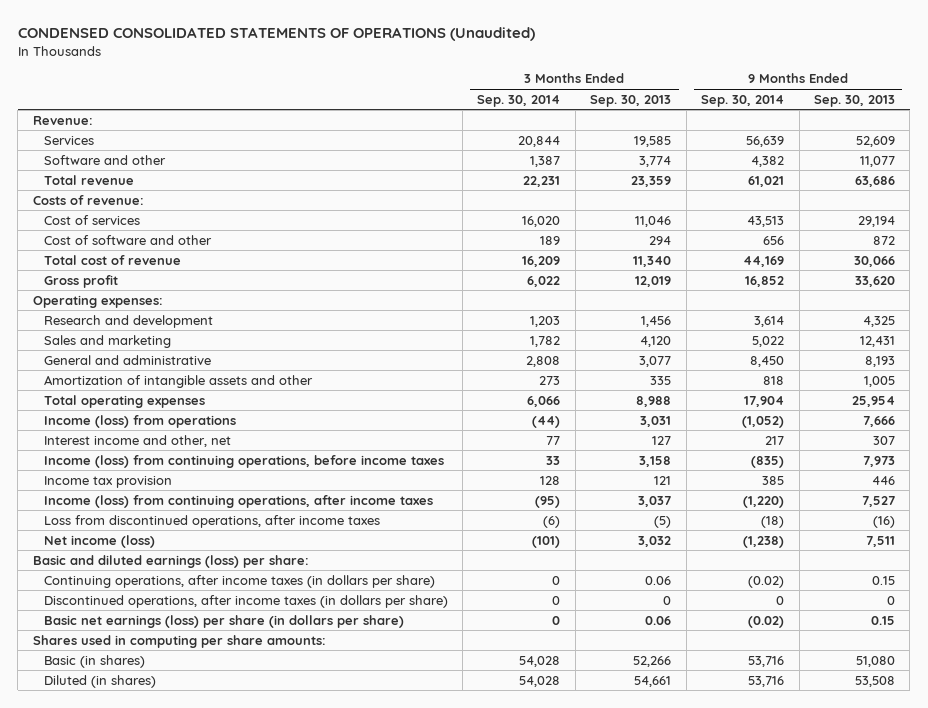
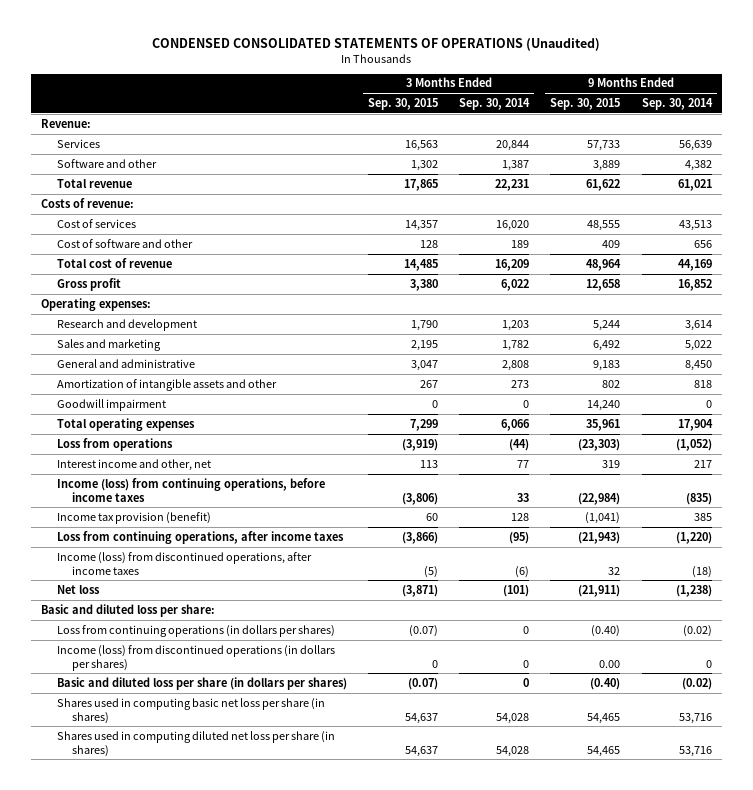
- | 3 Months Ended Sep. 30, 2014 | 3 Months Ended Sep. 30, 2013 | 9 Months Ended Sep. 30, 2014 | 9 Months Ended Sep. 30, 2013
+ | 3 Months Ended Sep. 30, 2015 | 3 Months Ended Sep. 30, 2014 | 9 Months Ended Sep. 30, 2015 | 9 Months Ended Sep. 30, 2014
+ Goodwill impairment | 0 | 0 | 14,240 | 0
- Income (loss) from operations | (44) | 3,031 | (1,052) | 7,666
+ Loss from operations | (3,919) | (44) | (23,303) | (1,052)
- Income tax provision | 128 | 121 | 385 | 446
- Income (loss) from continuing operations, after income taxes | (95) | 3,037 | (1,220) | 7,527
- Loss from discontinued operations, after income taxes | (6) | (5) | (18) | (16)
- Net income (loss) | (101) | 3,032 | (1,238) | 7,511
- Basic and diluted earnings (loss) per share:
- Continuing operations, after income taxes (in dollars per share) | 0 | 0.06 | (0.02) | 0.15
- Discontinued operations, after income taxes (in dollars per share) | 0 | 0 | 0 | 0
- Basic net earnings (loss) per share (in dollars per share) | 0 | 0.06 | (0.02) | 0.15
- Shares used in computing per share amounts:
- Basic (in shares) | 54,028 | 52,266 | 53,716 | 51,080
- Diluted (in shares) | 54,028 | 54,661 | 53,716 | 53,508
+ Income tax provision (benefit) | 60 | 128 | (1,041) | 385
+ Loss from continuing operations, after income taxes | (3,866) | (95) | (21,943) | (1,220)
+ Income (loss) from discontinued operations, after income taxes | (5) | (6) | 32 | (18)
+ Net loss | (3,871) | (101) | (21,911) | (1,238)
+ Basic and diluted loss per share:
+ Loss from continuing operations (in dollars per shares) | (0.07) | 0 | (0.40) | (0.02)
+ Income (loss) from discontinued operations (in dollars per shares) | 0 | 0 | 0.00 | 0
+ Basic and diluted loss per share (in dollars per shares) | (0.07) | 0 | (0.40) | (0.02)
+ Shares used in computing basic net loss per share (in shares) | 54,637 | 54,028 | 54,465 | 53,716
+ Shares used in computing diluted net loss per share (in shares) | 54,637 | 54,028 | 54,465 | 53,716

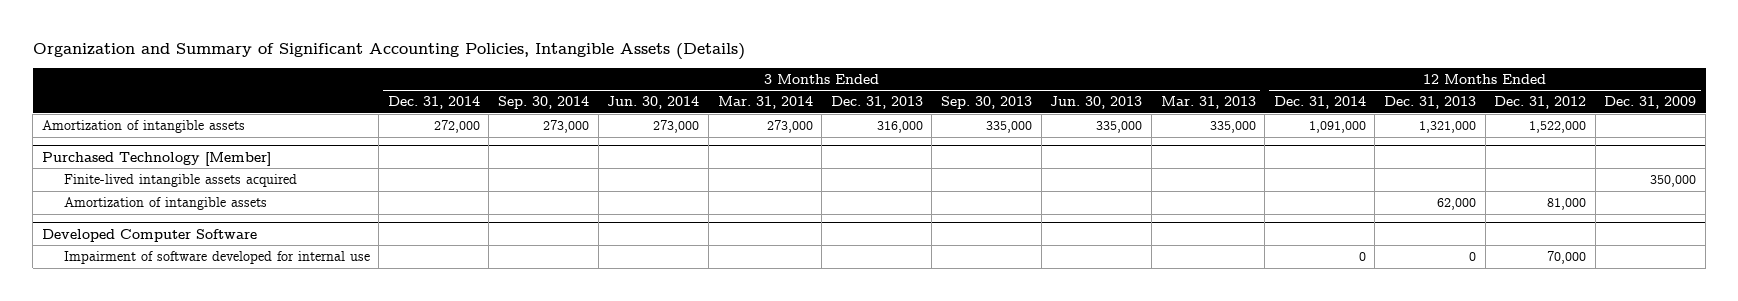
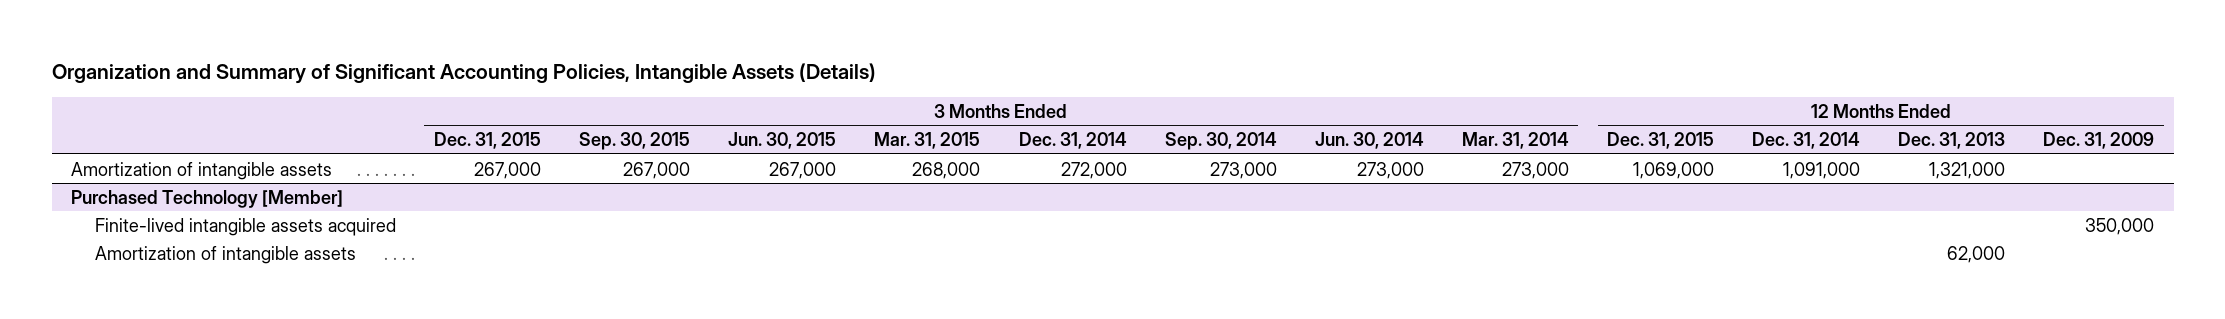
- | 3 Months Ended Dec. 31, 2014 | 3 Months Ended Sep. 30, 2014 | 3 Months Ended Jun. 30, 2014 | 3 Months Ended Mar. 31, 2014 | 3 Months Ended Dec. 31, 2013 | 3 Months Ended Sep. 30, 2013 | 3 Months Ended Jun. 30, 2013 | 3 Months Ended Mar. 31, 2013 | 12 Months Ended Dec. 31, 2014 | 12 Months Ended Dec. 31, 2013 | 12 Months Ended Dec. 31, 2012 | 12 Months Ended Dec. 31, 2009
+ | 3 Months Ended Dec. 31, 2015 | 3 Months Ended Sep. 30, 2015 | 3 Months Ended Jun. 30, 2015 | 3 Months Ended Mar. 31, 2015 | 3 Months Ended Dec. 31, 2014 | 3 Months Ended Sep. 30, 2014 | 3 Months Ended Jun. 30, 2014 | 3 Months Ended Mar. 31, 2014 | 12 Months Ended Dec. 31, 2015 | 12 Months Ended Dec. 31, 2014 | 12 Months Ended Dec. 31, 2013 | 12 Months Ended Dec. 31, 2009
- Developed Computer Software
- Impairment of software developed for internal use | | | | | | | | | 0 | 0 | 70,000 |

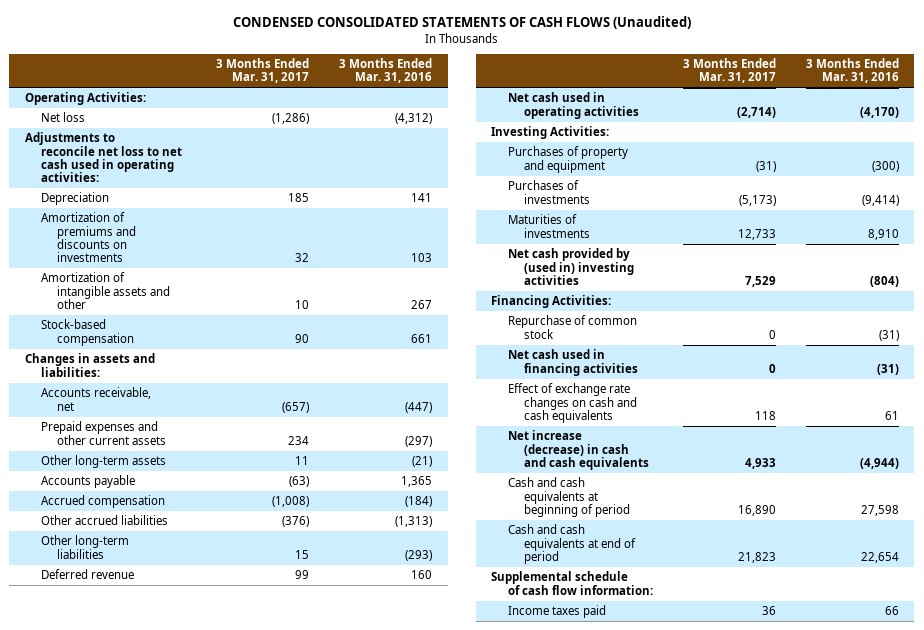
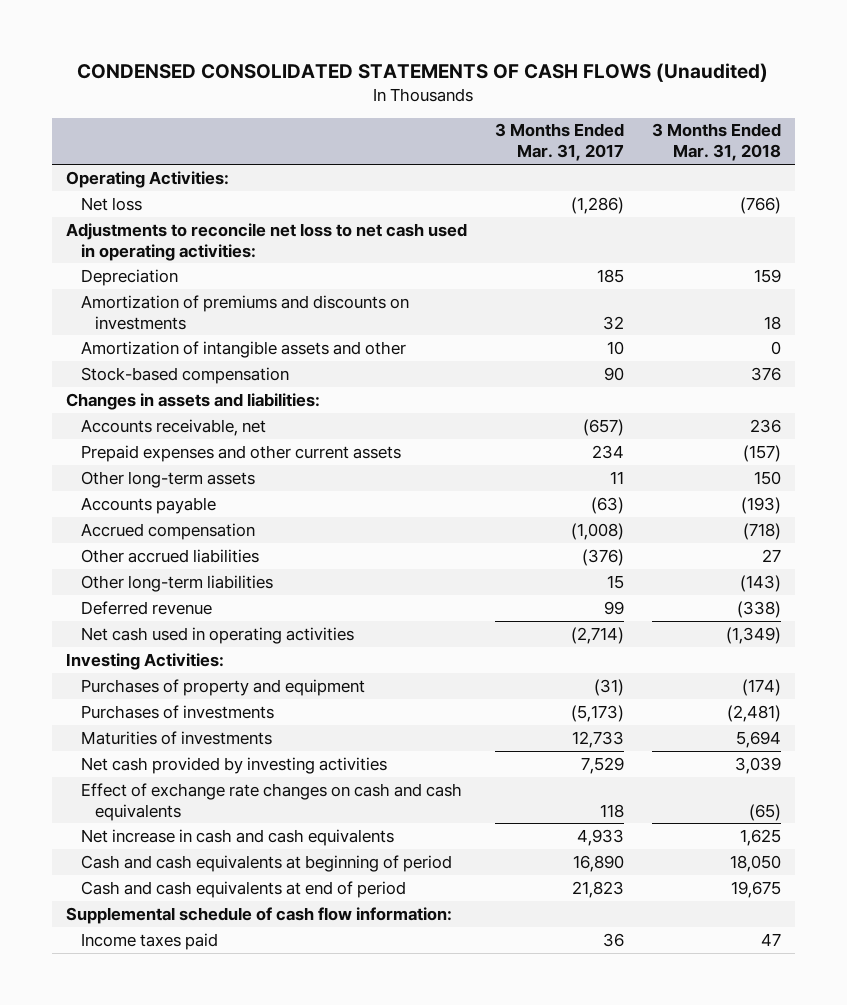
- | 3 Months Ended Mar. 31, 2017 | 3 Months Ended Mar. 31, 2016
+ | 3 Months Ended Mar. 31, 2017 | 3 Months Ended Mar. 31, 2018
- Net cash provided by (used in) investing activities | 7,529 | (804)
- Financing Activities:
- Repurchase of common stock | 0 | (31)
- Net cash used in financing activities | 0 | (31)
+ Net cash provided by investing activities | 7,529 | 3,039
- Net increase (decrease) in cash and cash equivalents | 4,933 | (4,944)
+ Net increase in cash and cash equivalents | 4,933 | 1,625

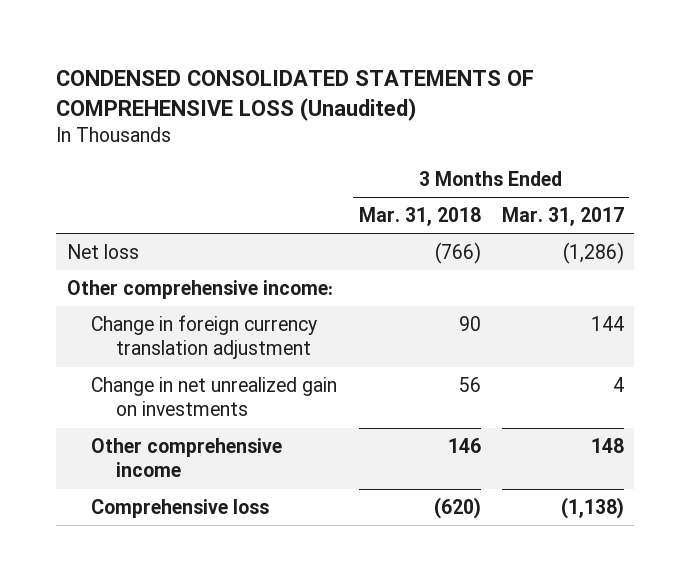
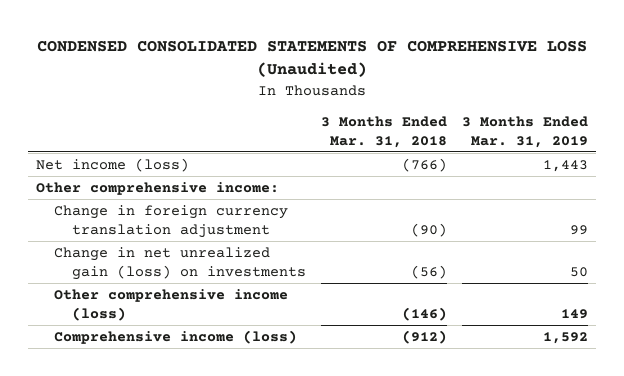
- | 3 Months Ended Mar. 31, 2018 | 3 Months Ended Mar. 31, 2017
+ | 3 Months Ended Mar. 31, 2018 | 3 Months Ended Mar. 31, 2019
- Net loss | (766) | (1,286)
+ Net income (loss) | (766) | 1,443
- Change in foreign currency translation adjustment | 90 | 144
- Change in net unrealized gain on investments | 56 | 4
- Other comprehensive income | 146 | 148
- Comprehensive loss | (620) | (1,138)
+ Change in foreign currency translation adjustment | (90) | 99
+ Change in net unrealized gain (loss) on investments | (56) | 50
+ Other comprehensive income (loss) | (146) | 149
+ Comprehensive income (loss) | (912) | 1,592

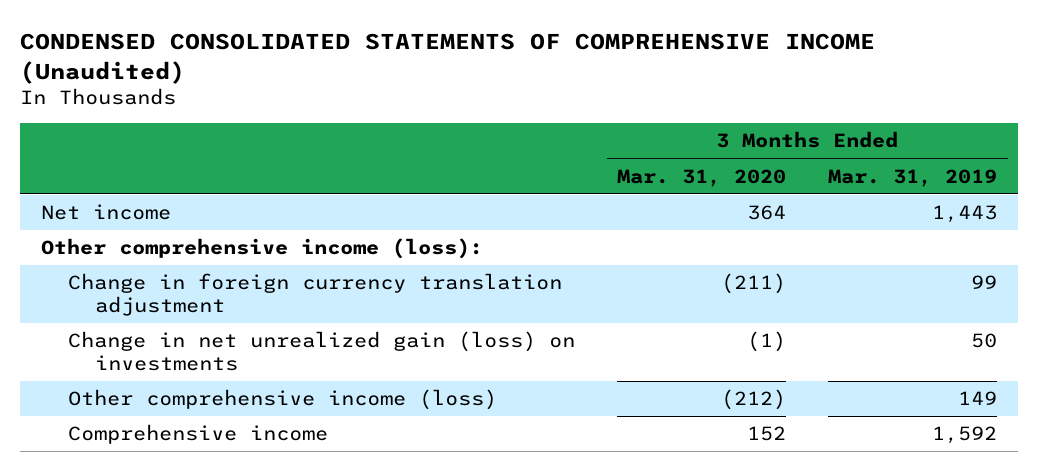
- CONDENSED CONSOLIDATED STATEMENTS OF COMPREHENSIVE LOSS (Unaudited)
+ CONDENSED CONSOLIDATED STATEMENTS OF COMPREHENSIVE INCOME (Unaudited)
- | 3 Months Ended Mar. 31, 2018 | 3 Months Ended Mar. 31, 2019
+ | 3 Months Ended Mar. 31, 2020 | 3 Months Ended Mar. 31, 2019
- Net income (loss) | (766) | 1,443
- Other comprehensive income:
+ Net income | 364 | 1,443
+ Other comprehensive income (loss):
- Comprehensive income (loss) | (912) | 1,592
+ Comprehensive income | 152 | 1,592

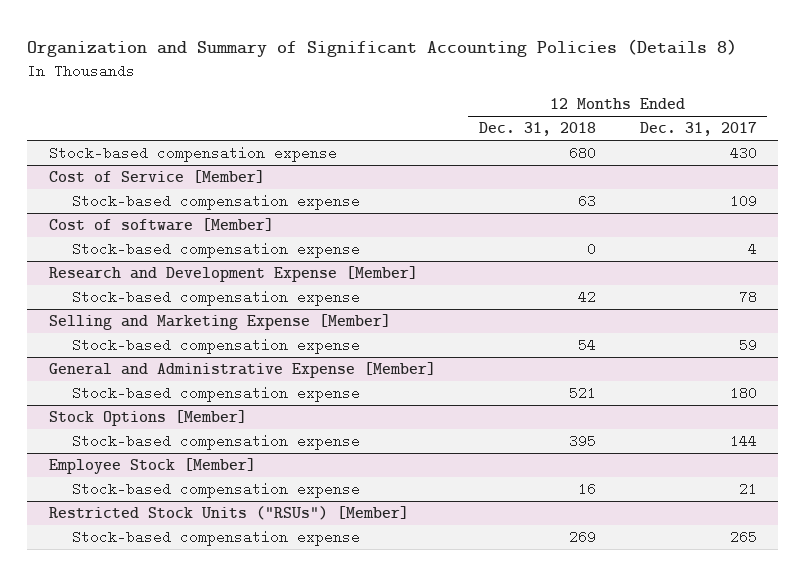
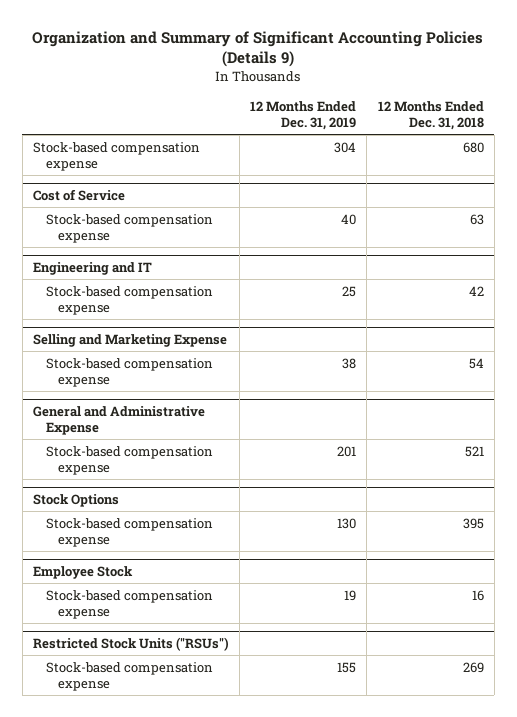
- Organization and Summary of Significant Accounting Policies (Details 8)
+ Organization and Summary of Significant Accounting Policies (Details 9)
- | 12 Months Ended Dec. 31, 2018 | 12 Months Ended Dec. 31, 2017
+ | 12 Months Ended Dec. 31, 2019 | 12 Months Ended Dec. 31, 2018
- Cost of Service [Member]
+ Cost of Service
- Cost of software [Member]
- Stock-based compensation expense | 0 | 4
- Research and Development Expense [Member]
+ Engineering and IT
- Selling and Marketing Expense [Member]
+ Selling and Marketing Expense
- General and Administrative Expense [Member]
+ General and Administrative Expense
- Stock Options [Member]
+ Stock Options
- Employee Stock [Member]
+ Employee Stock
- Restricted Stock Units ("RSUs") [Member]
+ Restricted Stock Units ("RSUs")

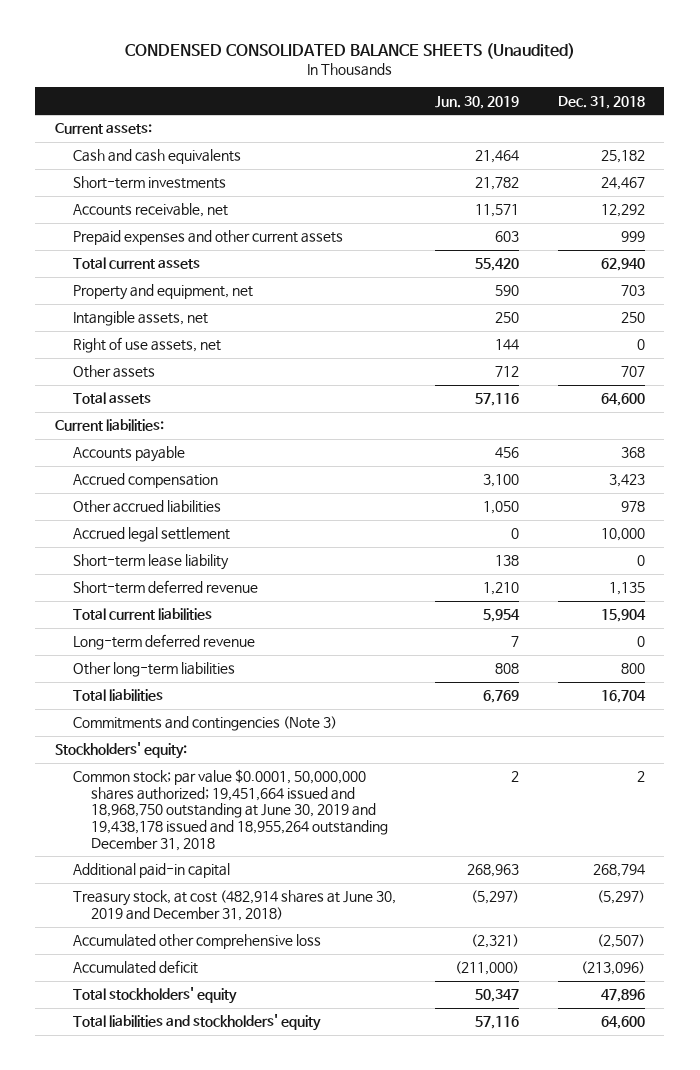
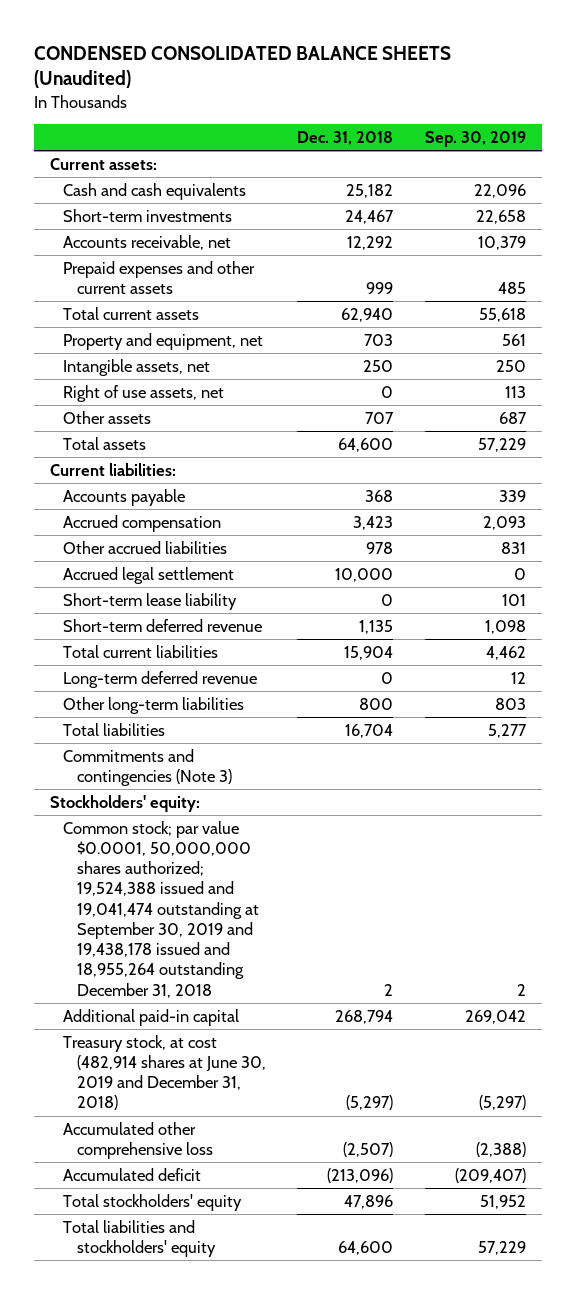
- | Jun. 30, 2019 | Dec. 31, 2018
+ | Dec. 31, 2018 | Sep. 30, 2019
- Common stock; par value $0.0001, 50,000,000 shares authorized; 19,451,664 issued and 18,968,750 outstanding at June 30, 2019 and 19,438,178 issued and 18,955,264 outstanding December 31, 2018 | 2 | 2
+ Common stock; par value $0.0001, 50,000,000 shares authorized; 19,524,388 issued and 19,041,474 outstanding at September 30, 2019 and 19,438,178 issued and 18,955,264 outstanding December 31, 2018 | 2 | 2

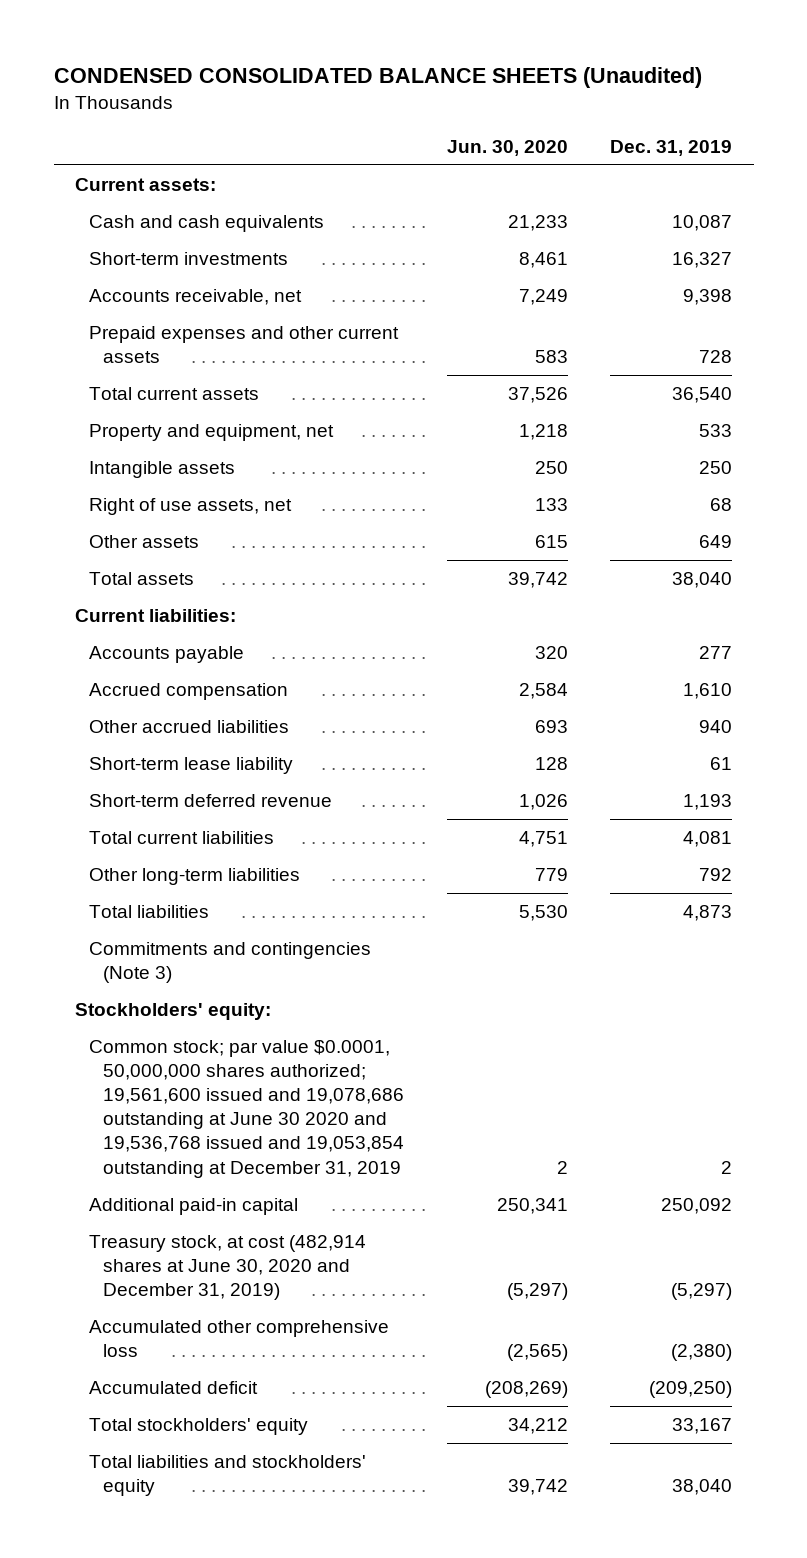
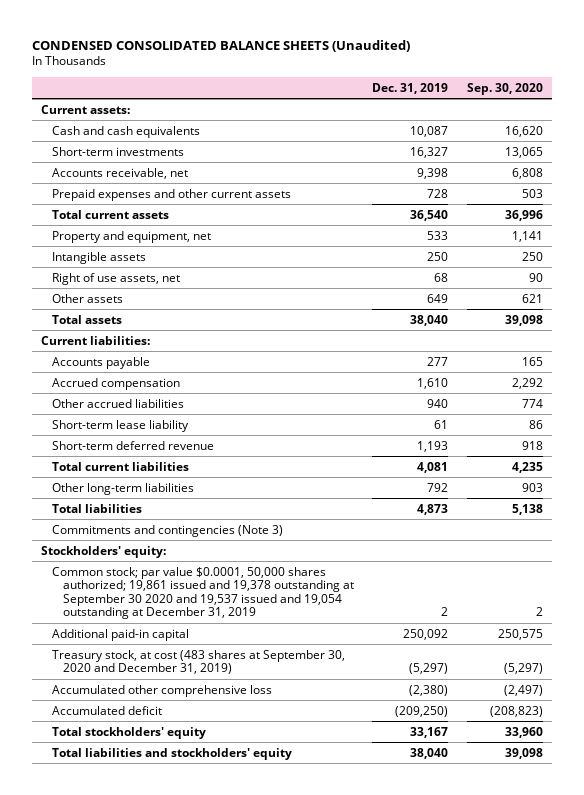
- | Jun. 30, 2020 | Dec. 31, 2019
+ | Dec. 31, 2019 | Sep. 30, 2020
- Common stock; par value $0.0001, 50,000,000 shares authorized; 19,561,600 issued and 19,078,686 outstanding at June 30 2020 and 19,536,768 issued and 19,053,854 outstanding at December 31, 2019 | 2 | 2
+ Common stock; par value $0.0001, 50,000 shares authorized; 19,861 issued and 19,378 outstanding at September 30 2020 and 19,537 issued and 19,054 outstanding at December 31, 2019 | 2 | 2
- Treasury stock, at cost (482,914 shares at June 30, 2020 and December 31, 2019) | (5,297) | (5,297)
+ Treasury stock, at cost (483 shares at September 30, 2020 and December 31, 2019) | (5,297) | (5,297)

